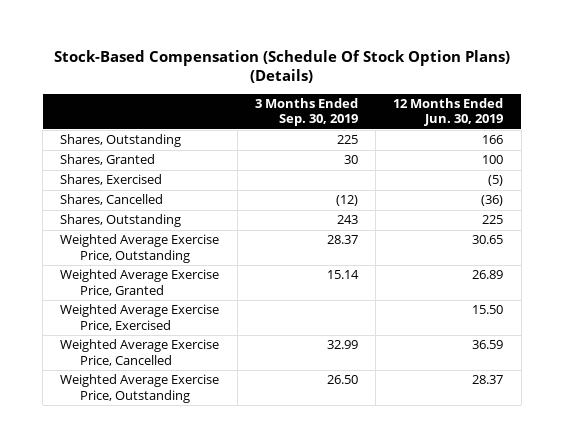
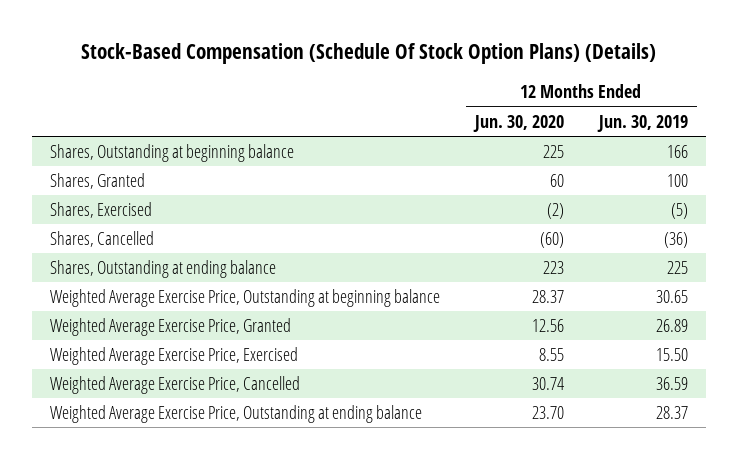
- | 3 Months Ended Sep. 30, 2019 | 12 Months Ended Jun. 30, 2019
+ | 12 Months Ended Jun. 30, 2020 | 12 Months Ended Jun. 30, 2019
- Shares, Outstanding | 225 | 166
+ Shares, Outstanding at beginning balance | 225 | 166
- Shares, Outstanding | 243 | 225
- Weighted Average Exercise Price, Outstanding | 28.37 | 30.65
+ Shares, Outstanding at ending balance | 223 | 225
+ Weighted Average Exercise Price, Outstanding at beginning balance | 28.37 | 30.65
- Weighted Average Exercise Price, Outstanding | 26.50 | 28.37
+ Weighted Average Exercise Price, Outstanding at ending balance | 23.70 | 28.37

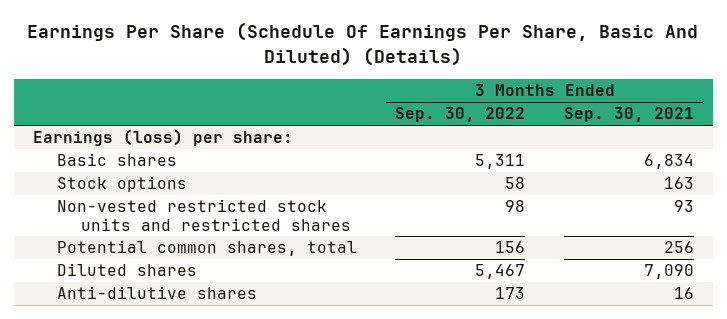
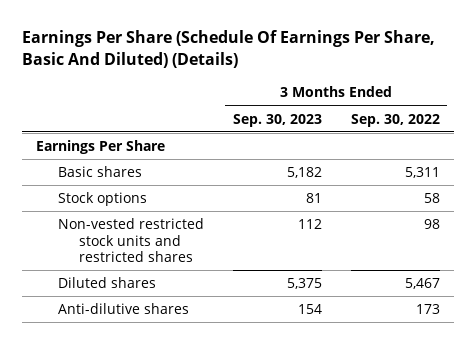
- | 3 Months Ended Sep. 30, 2022 | 3 Months Ended Sep. 30, 2021
+ | 3 Months Ended Sep. 30, 2023 | 3 Months Ended Sep. 30, 2022
- Earnings (loss) per share:
+ Earnings Per Share
- Potential common shares, total | 156 | 256

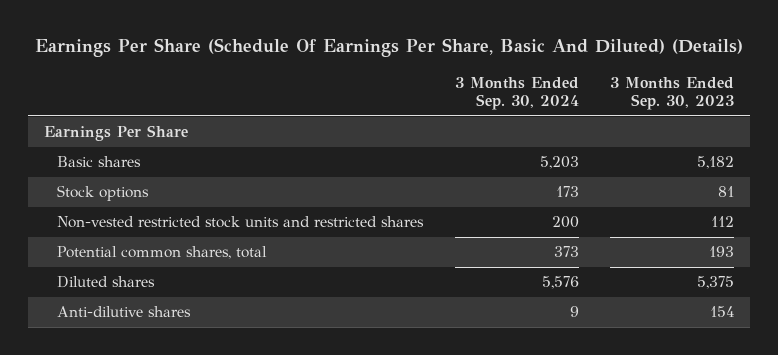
- | 3 Months Ended Sep. 30, 2023 | 3 Months Ended Sep. 30, 2022
+ | 3 Months Ended Sep. 30, 2024 | 3 Months Ended Sep. 30, 2023
+ Potential common shares, total | 373 | 193

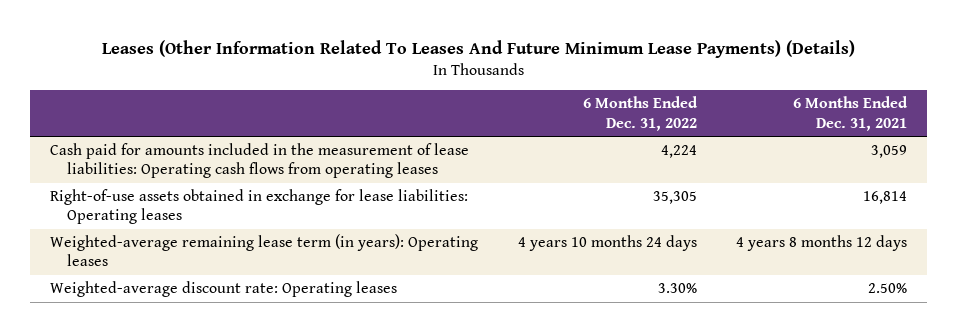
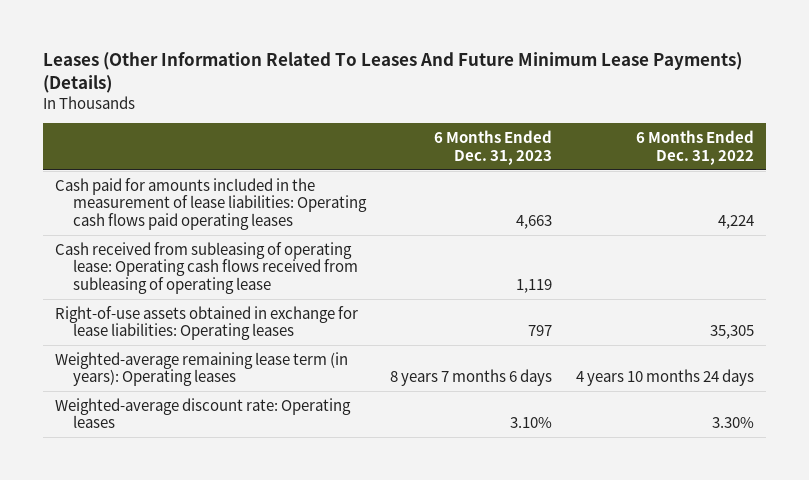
- | 6 Months Ended Dec. 31, 2022 | 6 Months Ended Dec. 31, 2021
+ | 6 Months Ended Dec. 31, 2023 | 6 Months Ended Dec. 31, 2022
- Cash paid for amounts included in the measurement of lease liabilities: Operating cash flows from operating leases | 4,224 | 3,059
+ Cash paid for amounts included in the measurement of lease liabilities: Operating cash flows paid operating leases | 4,663 | 4,224
+ Cash received from subleasing of operating lease: Operating cash flows received from subleasing of operating lease | 1,119 |

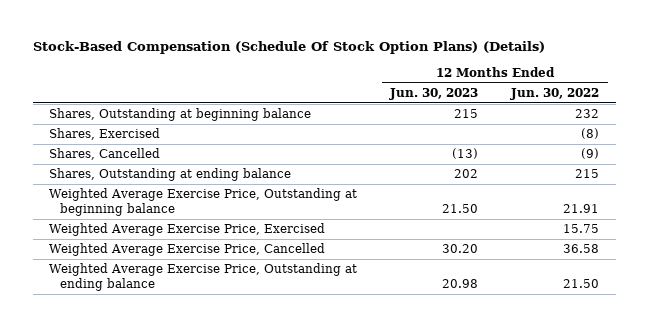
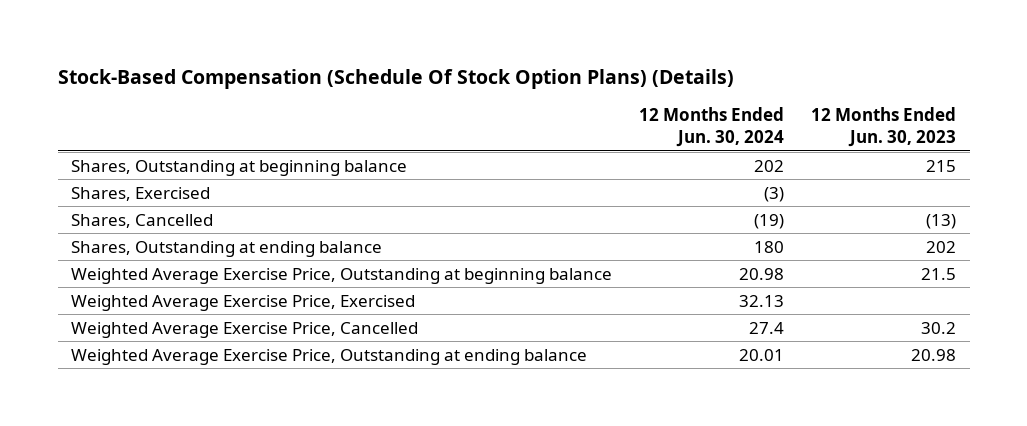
- | 12 Months Ended Jun. 30, 2023 | 12 Months Ended Jun. 30, 2022
+ | 12 Months Ended Jun. 30, 2024 | 12 Months Ended Jun. 30, 2023
- Weighted Average Exercise Price, Outstanding at beginning balance | 21.50 | 21.91
+ Weighted Average Exercise Price, Outstanding at beginning balance | 20.98 | 21.5
- Weighted Average Exercise Price, Cancelled | 30.20 | 36.58
+ Weighted Average Exercise Price, Cancelled | 27.4 | 30.2

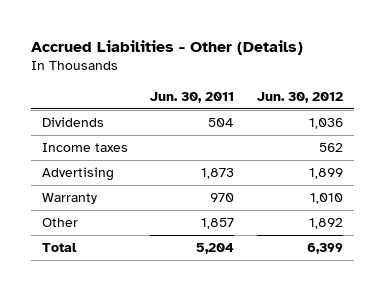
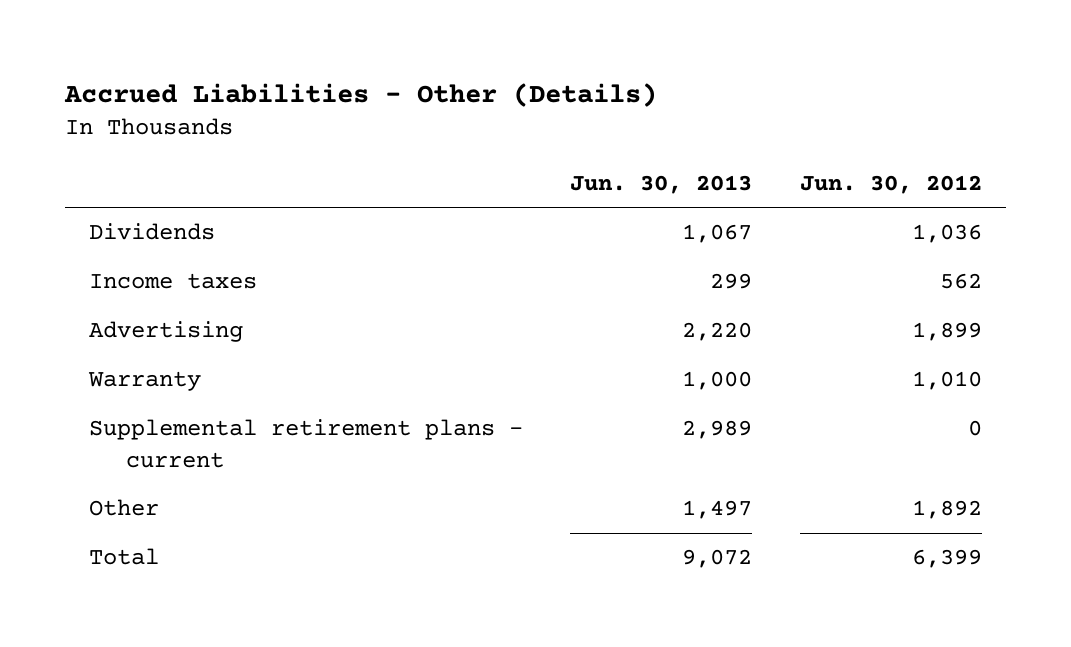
- | Jun. 30, 2011 | Jun. 30, 2012
+ | Jun. 30, 2013 | Jun. 30, 2012
+ Supplemental retirement plans - current | 2,989 | 0

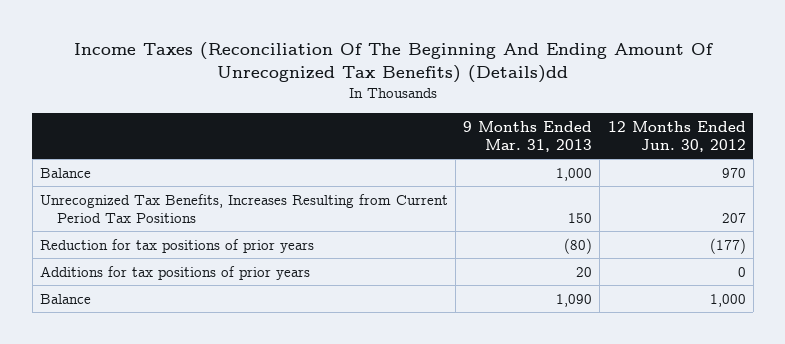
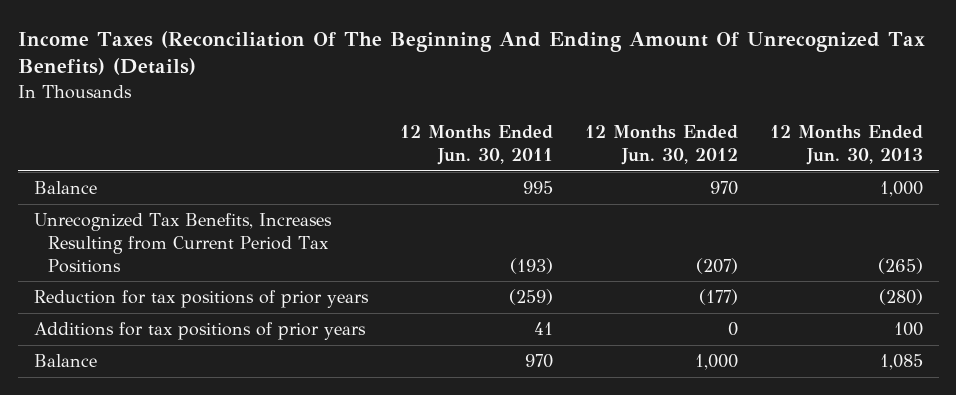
- Income Taxes (Reconciliation Of The Beginning And Ending Amount Of Unrecognized Tax Benefits) (Details)dd
+ Income Taxes (Reconciliation Of The Beginning And Ending Amount Of Unrecognized Tax Benefits) (Details)
- | 9 Months Ended Mar. 31, 2013 | 12 Months Ended Jun. 30, 2012
+ | 12 Months Ended Jun. 30, 2011 | 12 Months Ended Jun. 30, 2012 | 12 Months Ended Jun. 30, 2013
- Unrecognized Tax Benefits, Increases Resulting from Current Period Tax Positions | 150 | 207
+ Unrecognized Tax Benefits, Increases Resulting from Current Period Tax Positions | (193) | (207) | (265)

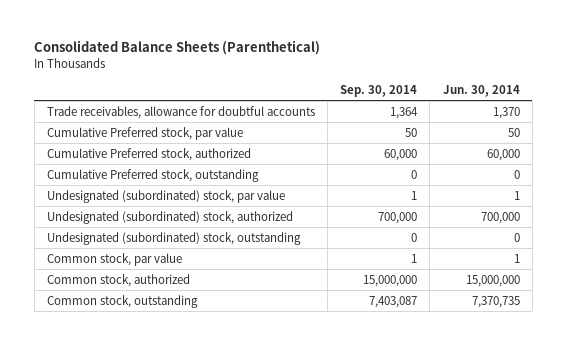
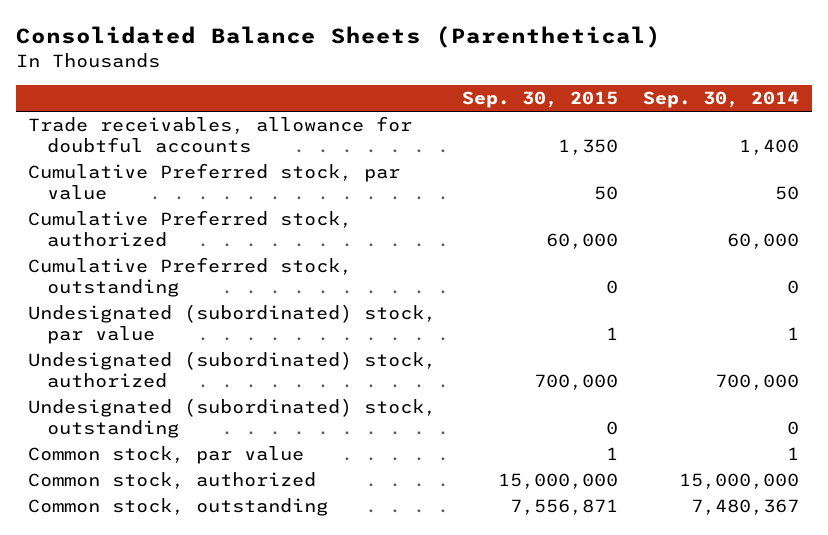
- | Sep. 30, 2014 | Jun. 30, 2014
+ | Sep. 30, 2015 | Sep. 30, 2014
- Trade receivables, allowance for doubtful accounts | 1,364 | 1,370
+ Trade receivables, allowance for doubtful accounts | 1,350 | 1,400
- Common stock, outstanding | 7,403,087 | 7,370,735
+ Common stock, outstanding | 7,556,871 | 7,480,367

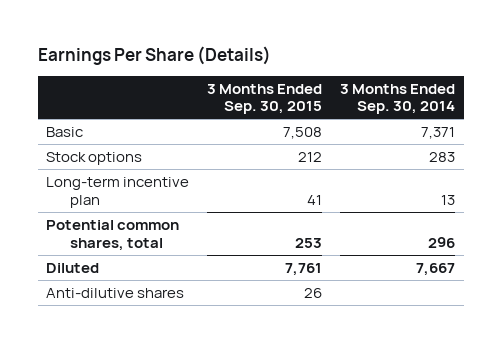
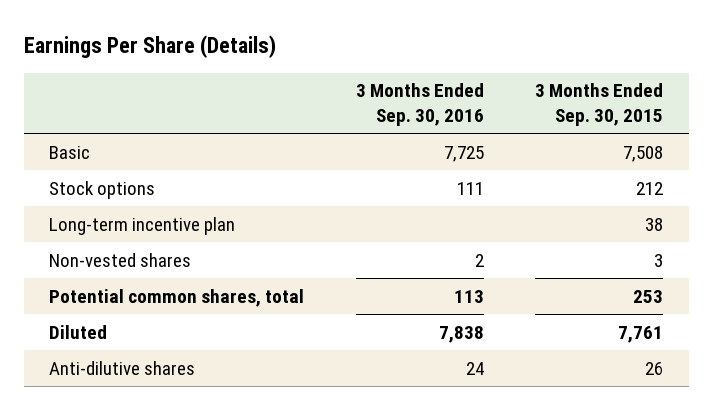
- | 3 Months Ended Sep. 30, 2015 | 3 Months Ended Sep. 30, 2014
+ | 3 Months Ended Sep. 30, 2016 | 3 Months Ended Sep. 30, 2015
- Long-term incentive plan | 41 | 13
+ Long-term incentive plan | | 38
+ Non-vested shares | 2 | 3

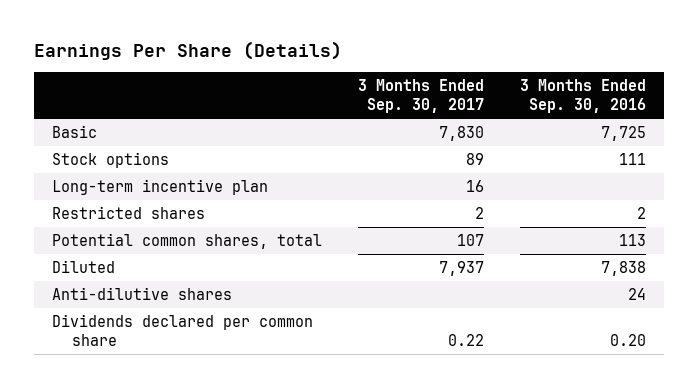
- | 3 Months Ended Sep. 30, 2016 | 3 Months Ended Sep. 30, 2015
+ | 3 Months Ended Sep. 30, 2017 | 3 Months Ended Sep. 30, 2016
- Non-vested shares | 2 | 3
+ Restricted shares | 2 | 2
+ Dividends declared per common share | 0.22 | 0.20

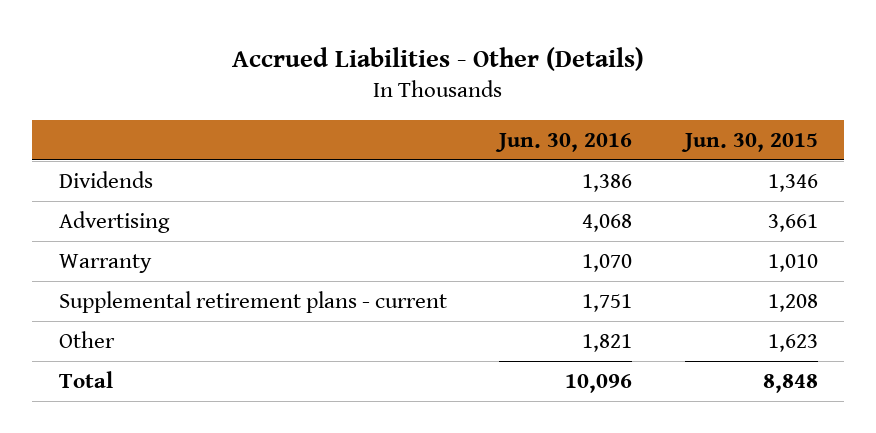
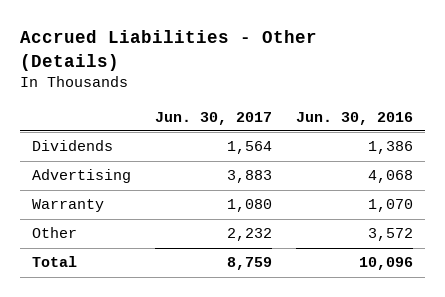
- | Jun. 30, 2016 | Jun. 30, 2015
+ | Jun. 30, 2017 | Jun. 30, 2016
- Supplemental retirement plans - current | 1,751 | 1,208
- Other | 1,821 | 1,623
+ Other | 2,232 | 3,572

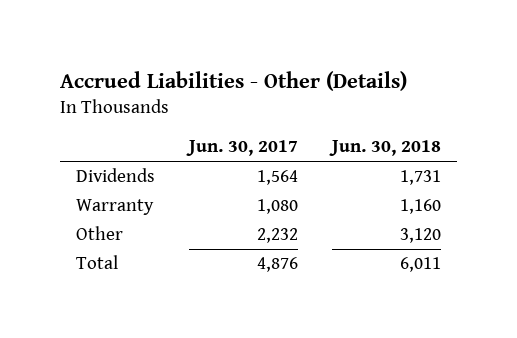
- | Jun. 30, 2017 | Jun. 30, 2016
+ | Jun. 30, 2017 | Jun. 30, 2018
- Advertising | 3,883 | 4,068
- Total | 8,759 | 10,096
+ Total | 4,876 | 6,011

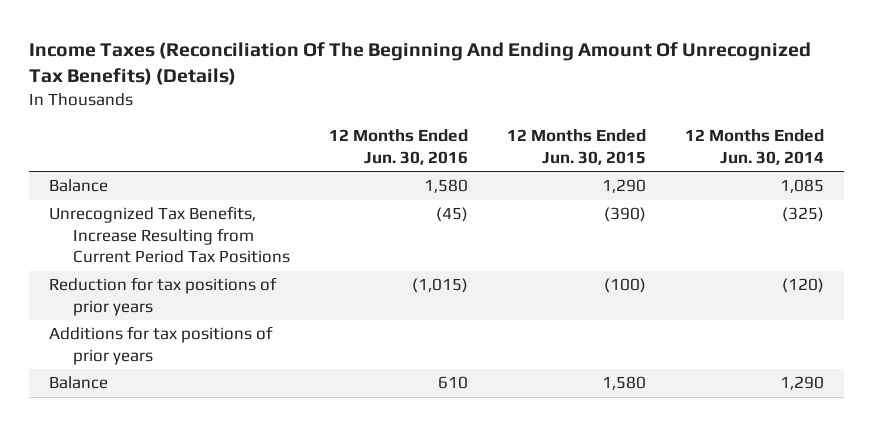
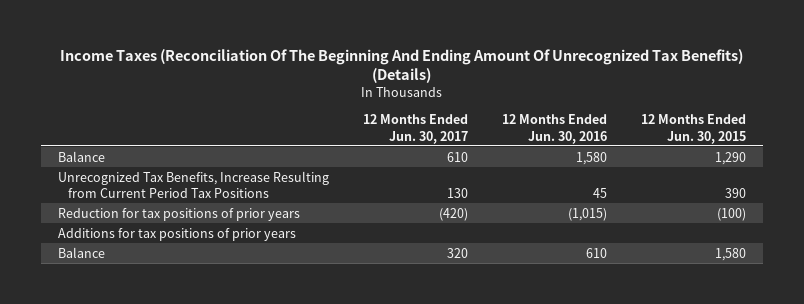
- | 12 Months Ended Jun. 30, 2016 | 12 Months Ended Jun. 30, 2015 | 12 Months Ended Jun. 30, 2014
+ | 12 Months Ended Jun. 30, 2017 | 12 Months Ended Jun. 30, 2016 | 12 Months Ended Jun. 30, 2015
- Unrecognized Tax Benefits, Increase Resulting from Current Period Tax Positions | (45) | (390) | (325)
+ Unrecognized Tax Benefits, Increase Resulting from Current Period Tax Positions | 130 | 45 | 390

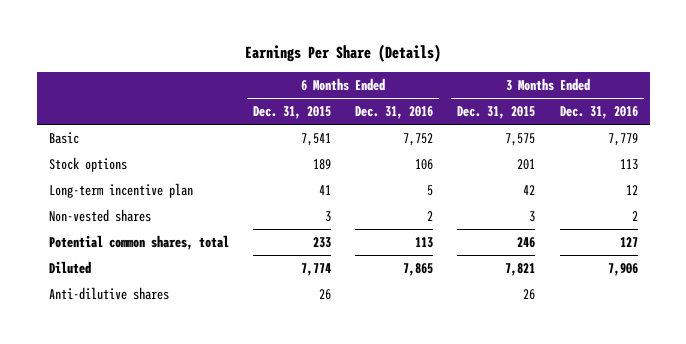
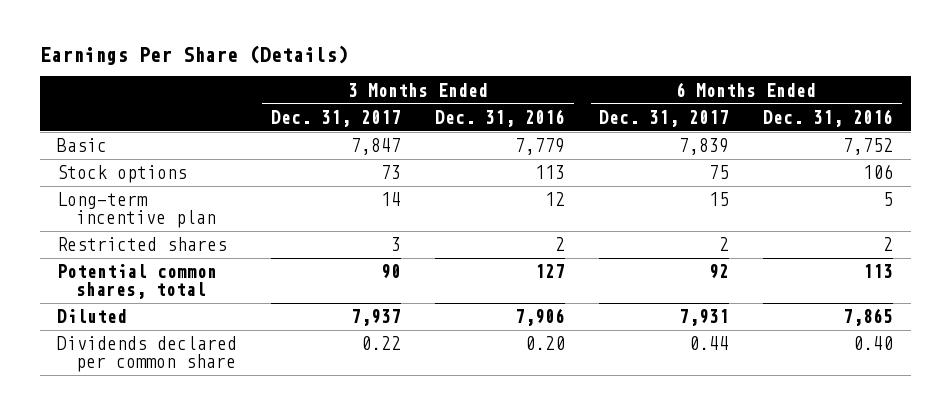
- | 6 Months Ended Dec. 31, 2015 | 6 Months Ended Dec. 31, 2016 | 3 Months Ended Dec. 31, 2015 | 3 Months Ended Dec. 31, 2016
+ | 3 Months Ended Dec. 31, 2017 | 3 Months Ended Dec. 31, 2016 | 6 Months Ended Dec. 31, 2017 | 6 Months Ended Dec. 31, 2016
- Non-vested shares | 3 | 2 | 3 | 2
+ Restricted shares | 3 | 2 | 2 | 2
- Anti-dilutive shares | 26 | | 26 |
+ Dividends declared per common share | 0.22 | 0.20 | 0.44 | 0.40

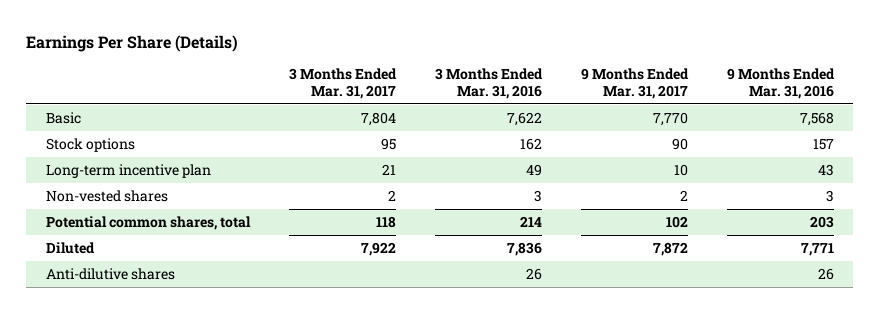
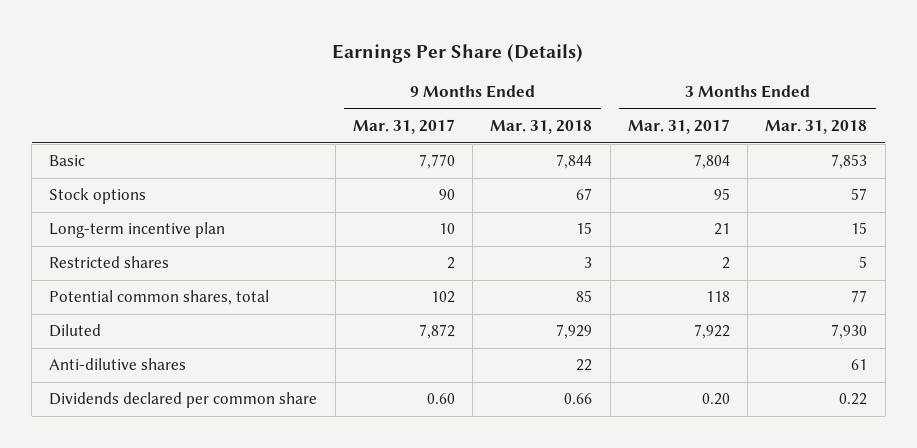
- | 3 Months Ended Mar. 31, 2017 | 3 Months Ended Mar. 31, 2016 | 9 Months Ended Mar. 31, 2017 | 9 Months Ended Mar. 31, 2016
+ | 9 Months Ended Mar. 31, 2017 | 9 Months Ended Mar. 31, 2018 | 3 Months Ended Mar. 31, 2017 | 3 Months Ended Mar. 31, 2018
- Non-vested shares | 2 | 3 | 2 | 3
+ Restricted shares | 2 | 3 | 2 | 5
+ Dividends declared per common share | 0.60 | 0.66 | 0.20 | 0.22

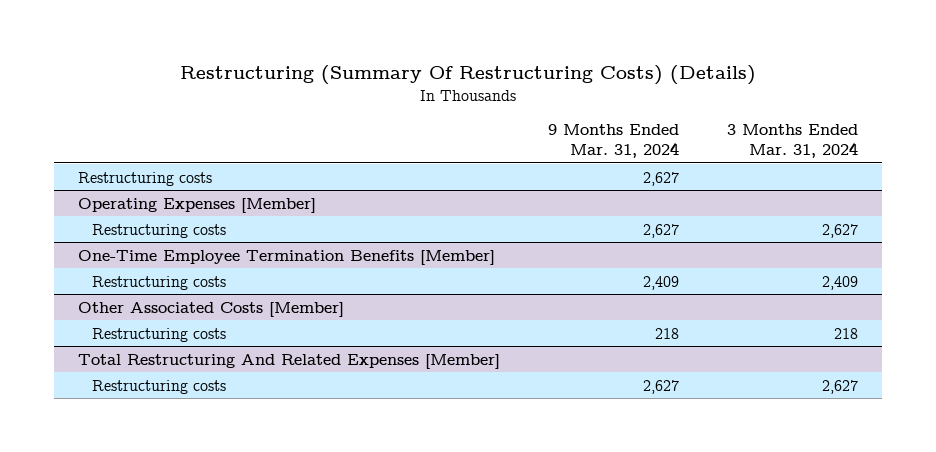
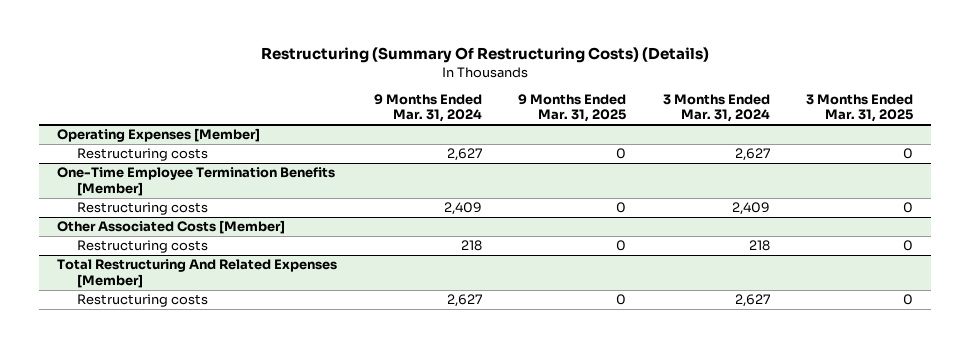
- | 9 Months Ended Mar. 31, 2024 | 3 Months Ended Mar. 31, 2024
+ | 9 Months Ended Mar. 31, 2024 | 9 Months Ended Mar. 31, 2025 | 3 Months Ended Mar. 31, 2024 | 3 Months Ended Mar. 31, 2025
- Restructuring costs | 2,627 |

